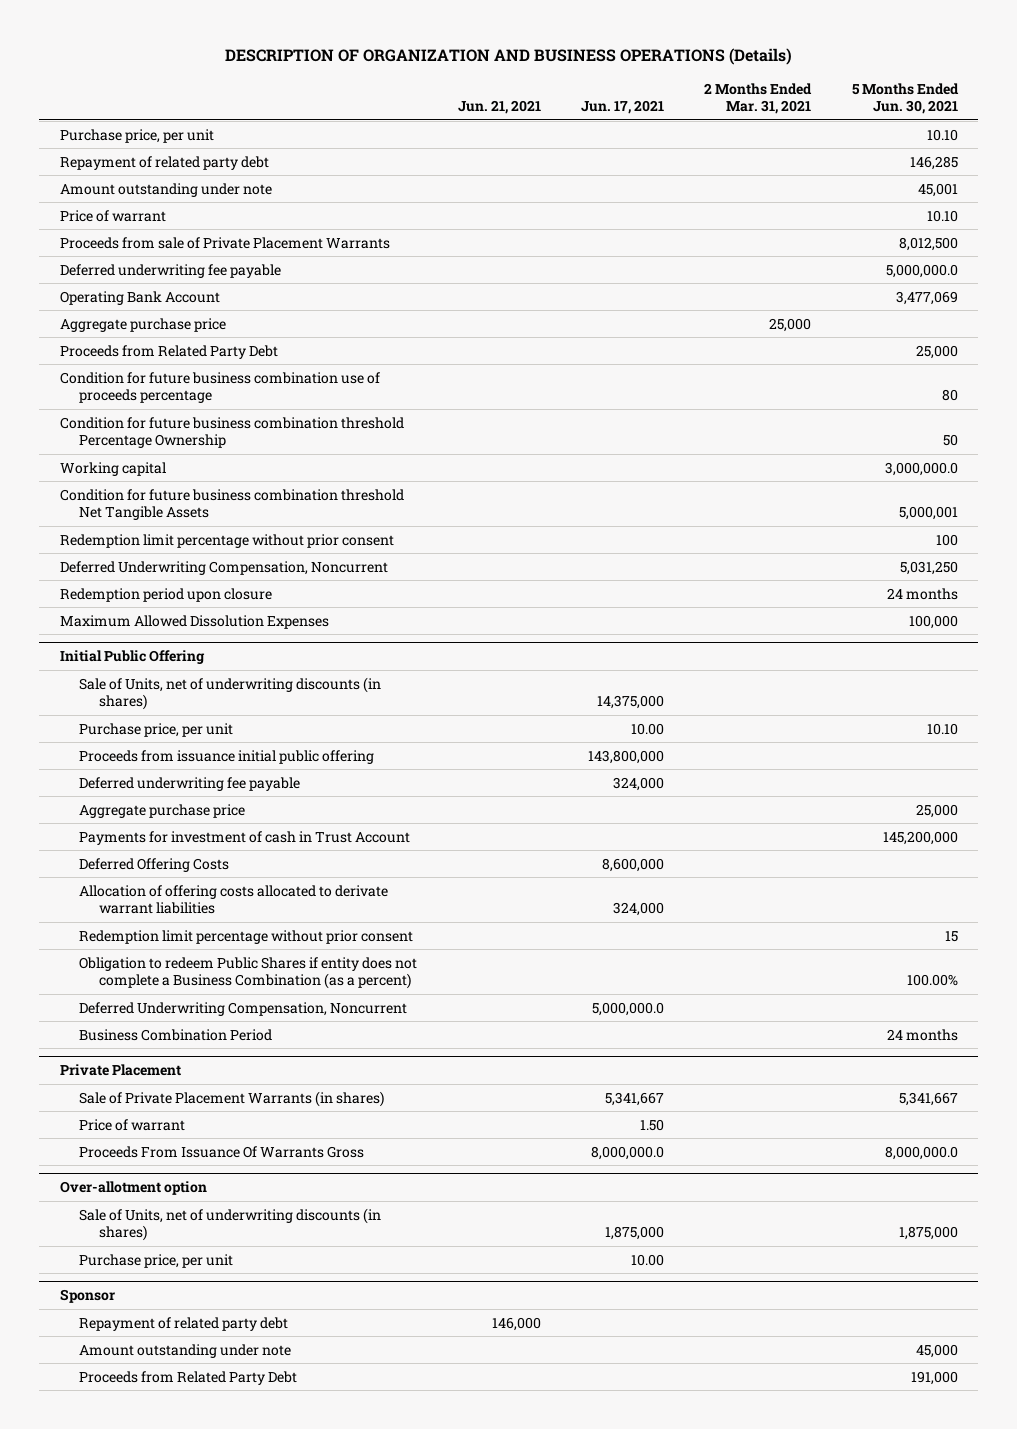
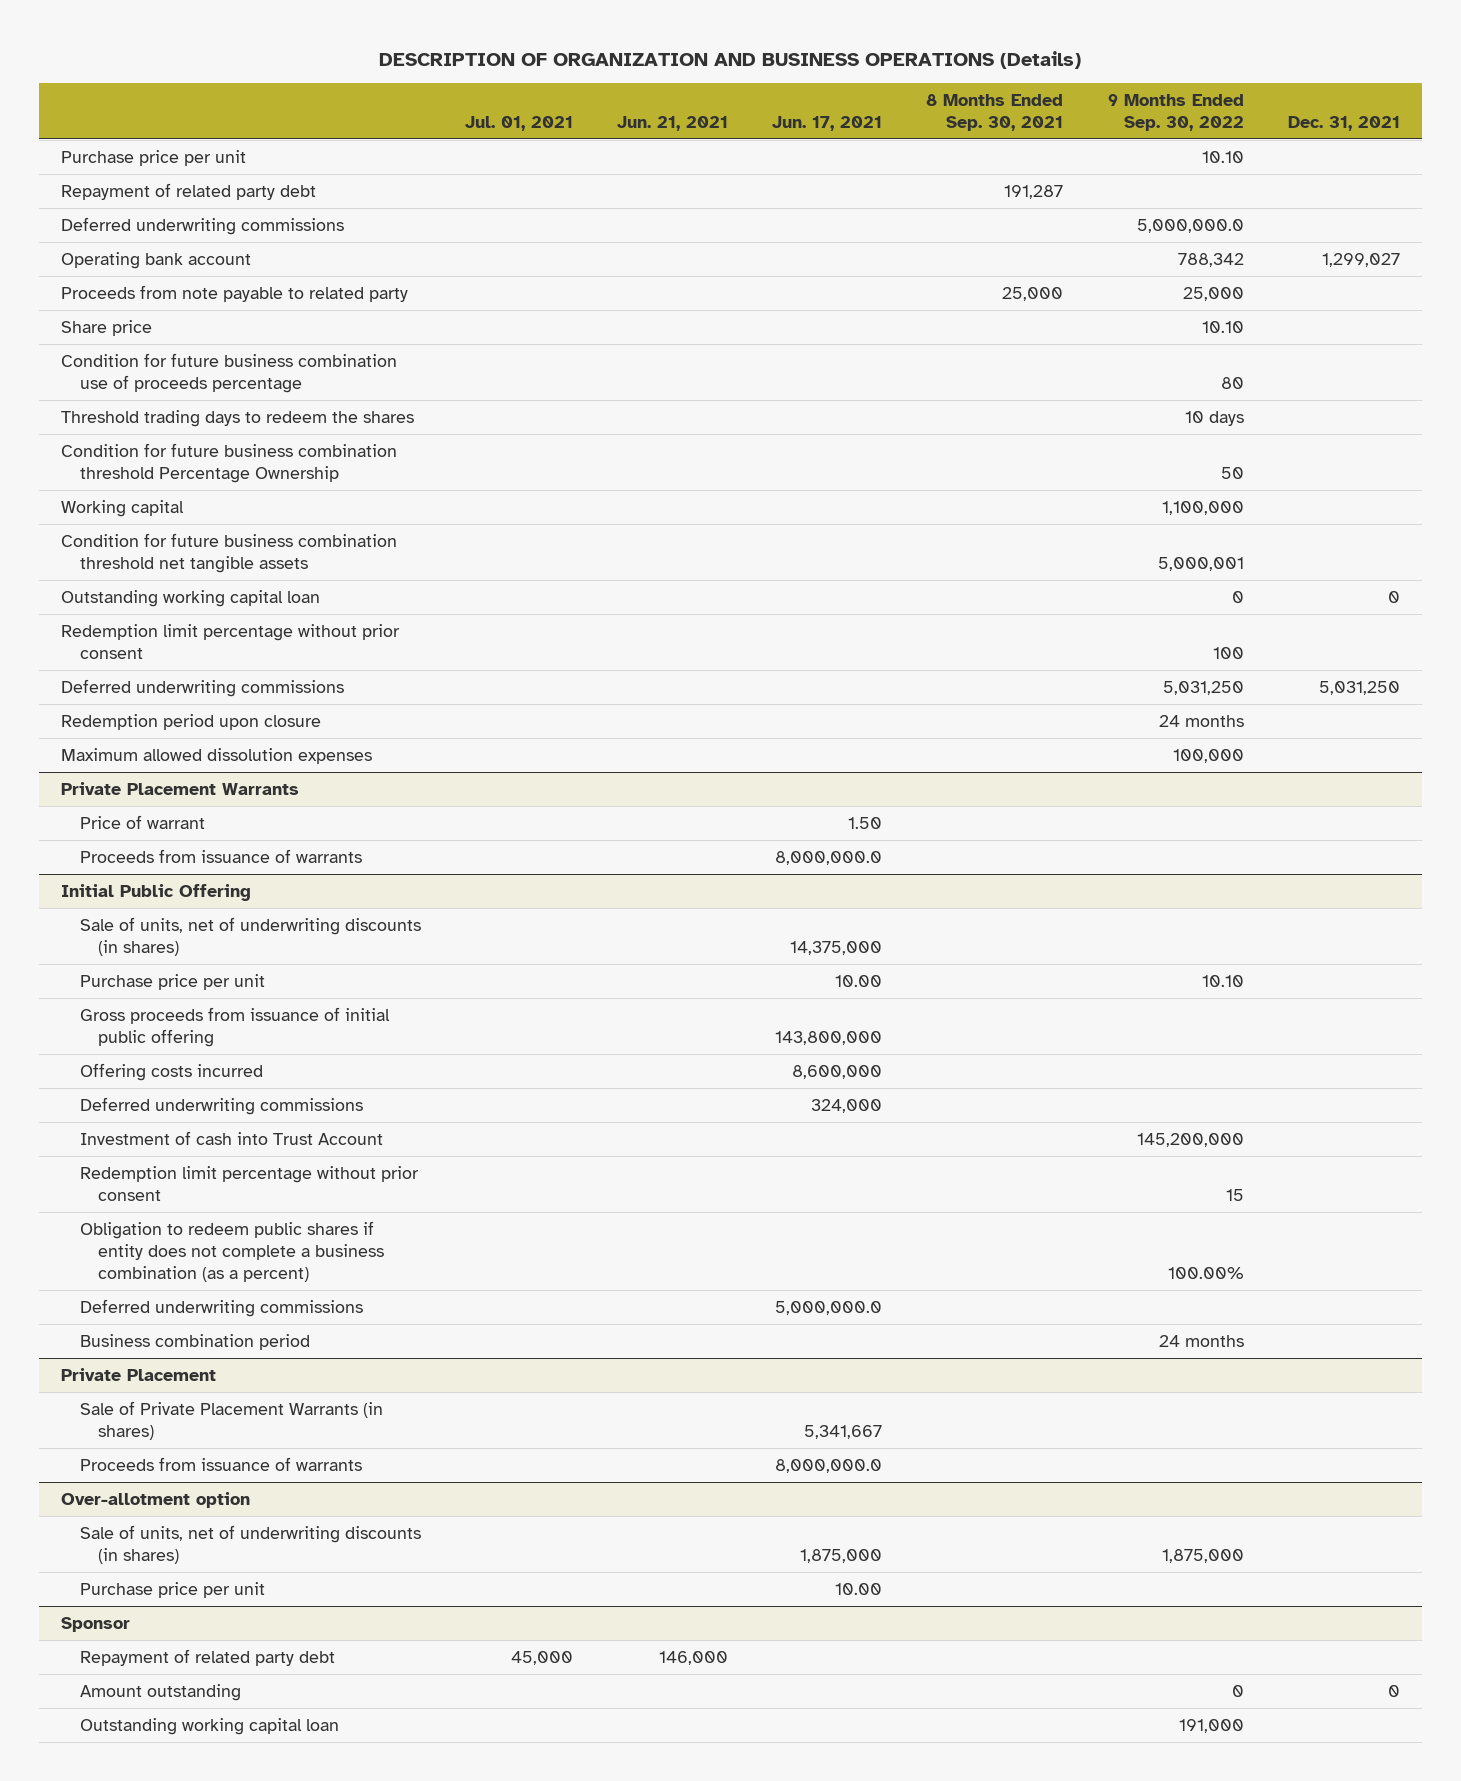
- | Jun. 21, 2021 | Jun. 17, 2021 | 2 Months Ended Mar. 31, 2021 | 5 Months Ended Jun. 30, 2021
+ | Jul. 01, 2021 | Jun. 21, 2021 | Jun. 17, 2021 | 8 Months Ended Sep. 30, 2021 | 9 Months Ended Sep. 30, 2022 | Dec. 31, 2021
- Purchase price, per unit | | | | 10.10
+ Purchase price per unit | | | | | 10.10 |
- Amount outstanding under note | | | | 45,001
- Price of warrant | | | | 10.10
- Proceeds from sale of Private Placement Warrants | | | | 8,012,500
- Deferred underwriting fee payable | | | | 5,000,000.0
- Operating Bank Account | | | | 3,477,069
- Aggregate purchase price | | | 25,000 |
- Proceeds from Related Party Debt | | | | 25,000
+ Deferred underwriting commissions | | | | | 5,000,000.0 |
+ Operating bank account | | | | | 788,342 | 1,299,027
+ Proceeds from note payable to related party | | | | 25,000 | 25,000 |
+ Share price | | | | | 10.10 |
+ Threshold trading days to redeem the shares | | | | | 10 days |
- Condition for future business combination threshold Net Tangible Assets | | | | 5,000,001
+ Condition for future business combination threshold net tangible assets | | | | | 5,000,001 |
+ Outstanding working capital loan | | | | | 0 | 0
- Deferred Underwriting Compensation, Noncurrent | | | | 5,031,250
+ Deferred underwriting commissions | | | | | 5,031,250 | 5,031,250
- Maximum Allowed Dissolution Expenses | | | | 100,000
+ Maximum allowed dissolution expenses | | | | | 100,000 |
+ Private Placement Warrants
+ Price of warrant | | | 1.50 | | |
+ Proceeds from issuance of warrants | | | 8,000,000.0 | | |
@ Initial Public Offering
- Sale of Units, net of underwriting discounts (in shares) | | 14,375,000 | |
- Purchase price, per unit | | 10.00 | | 10.10
- Proceeds from issuance initial public offering | | 143,800,000 | |
- Deferred underwriting fee payable | | 324,000 | |
- Aggregate purchase price | | | | 25,000
- Payments for investment of cash in Trust Account | | | | 145,200,000
- Deferred Offering Costs | | 8,600,000 | |
- Allocation of offering costs allocated to derivate warrant liabilities | | 324,000 | |
+ Sale of units, net of underwriting discounts (in shares) | | | 14,375,000 | | |
+ Purchase price per unit | | | 10.00 | | 10.10 |
+ Gross proceeds from issuance of initial public offering | | | 143,800,000 | | |
+ Offering costs incurred | | | 8,600,000 | | |
+ Deferred underwriting commissions | | | 324,000 | | |
+ Investment of cash into Trust Account | | | | | 145,200,000 |
- Obligation to redeem Public Shares if entity does not complete a Business Combination (as a percent) | | | | 100.00%
- Deferred Underwriting Compensation, Noncurrent | | 5,000,000.0 | |
- Business Combination Period | | | | 24 months
+ Obligation to redeem public shares if entity does not complete a business combination (as a percent) | | | | | 100.00% |
+ Deferred underwriting commissions | | | 5,000,000.0 | | |
+ Business combination period | | | | | 24 months |
@ Private Placement
- Price of warrant | | 1.50 | |
- Proceeds From Issuance Of Warrants Gross | | 8,000,000.0 | | 8,000,000.0
+ Proceeds from issuance of warrants | | | 8,000,000.0 | | |
@ Over-allotment option
- Sale of Units, net of underwriting discounts (in shares) | | 1,875,000 | | 1,875,000
- Purchase price, per unit | | 10.00 | |
+ Sale of units, net of underwriting discounts (in shares) | | | 1,875,000 | | 1,875,000 |
+ Purchase price per unit | | | 10.00 | | |
@ Sponsor
- Amount outstanding under note | | | | 45,000
- Proceeds from Related Party Debt | | | | 191,000
+ Amount outstanding | | | | | 0 | 0
+ Outstanding working capital loan | | | | | 191,000 |

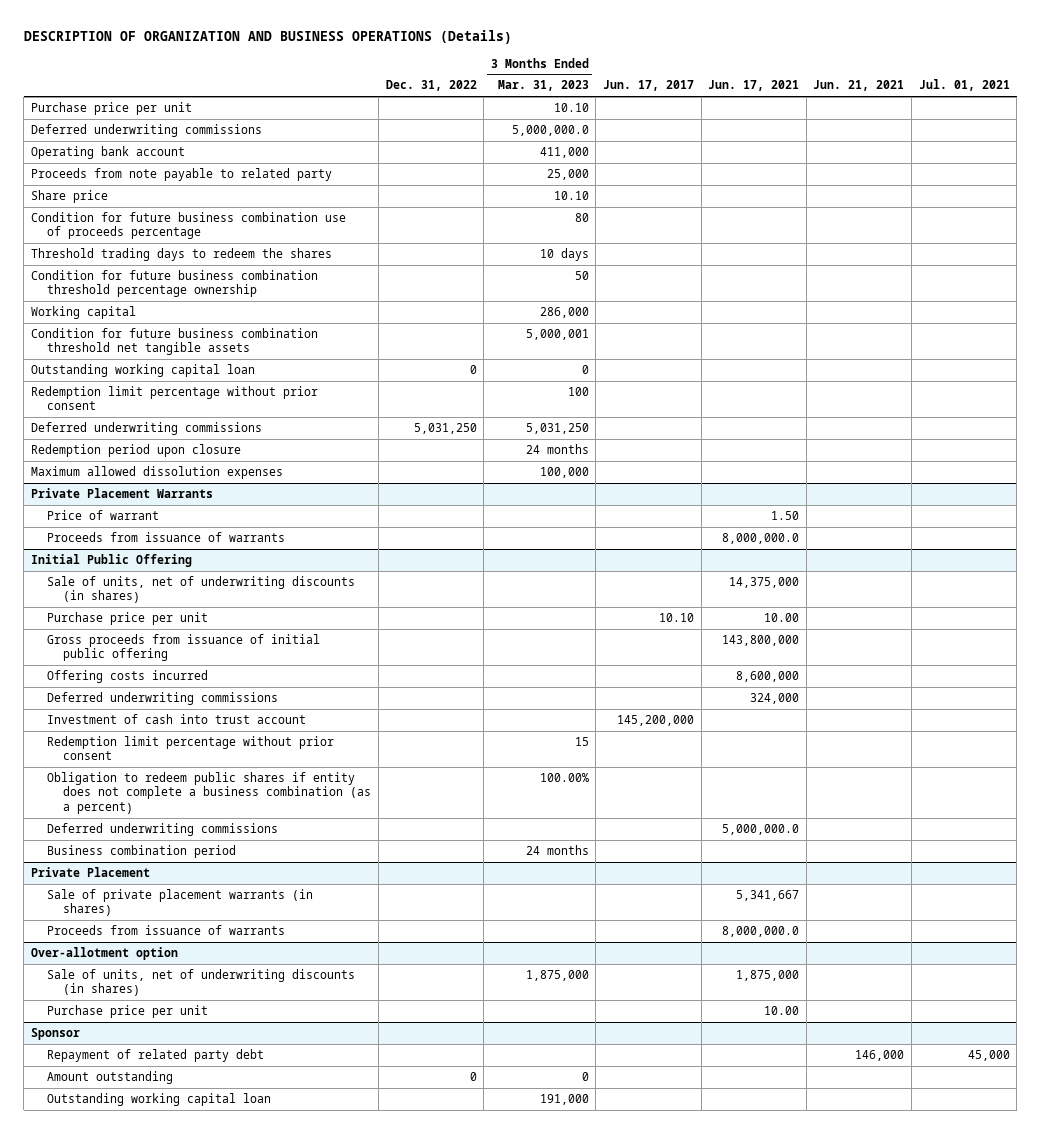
- | Jul. 01, 2021 | Jun. 21, 2021 | Jun. 17, 2021 | 8 Months Ended Sep. 30, 2021 | 9 Months Ended Sep. 30, 2022 | Dec. 31, 2021
+ | Dec. 31, 2022 | 3 Months Ended Mar. 31, 2023 | Jun. 17, 2017 | Jun. 17, 2021 | Jun. 21, 2021 | Jul. 01, 2021
- Repayment of related party debt | | | | 191,287 | |
- Condition for future business combination threshold Percentage Ownership | | | | | 50 |
+ Condition for future business combination threshold percentage ownership | | 50 | | | |
@ Initial Public Offering
- Investment of cash into Trust Account | | | | | 145,200,000 |
+ Investment of cash into trust account | | | 145,200,000 | | |
@ Private Placement
- Sale of Private Placement Warrants (in shares) | | | 5,341,667 | | |
+ Sale of private placement warrants (in shares) | | | | 5,341,667 | |

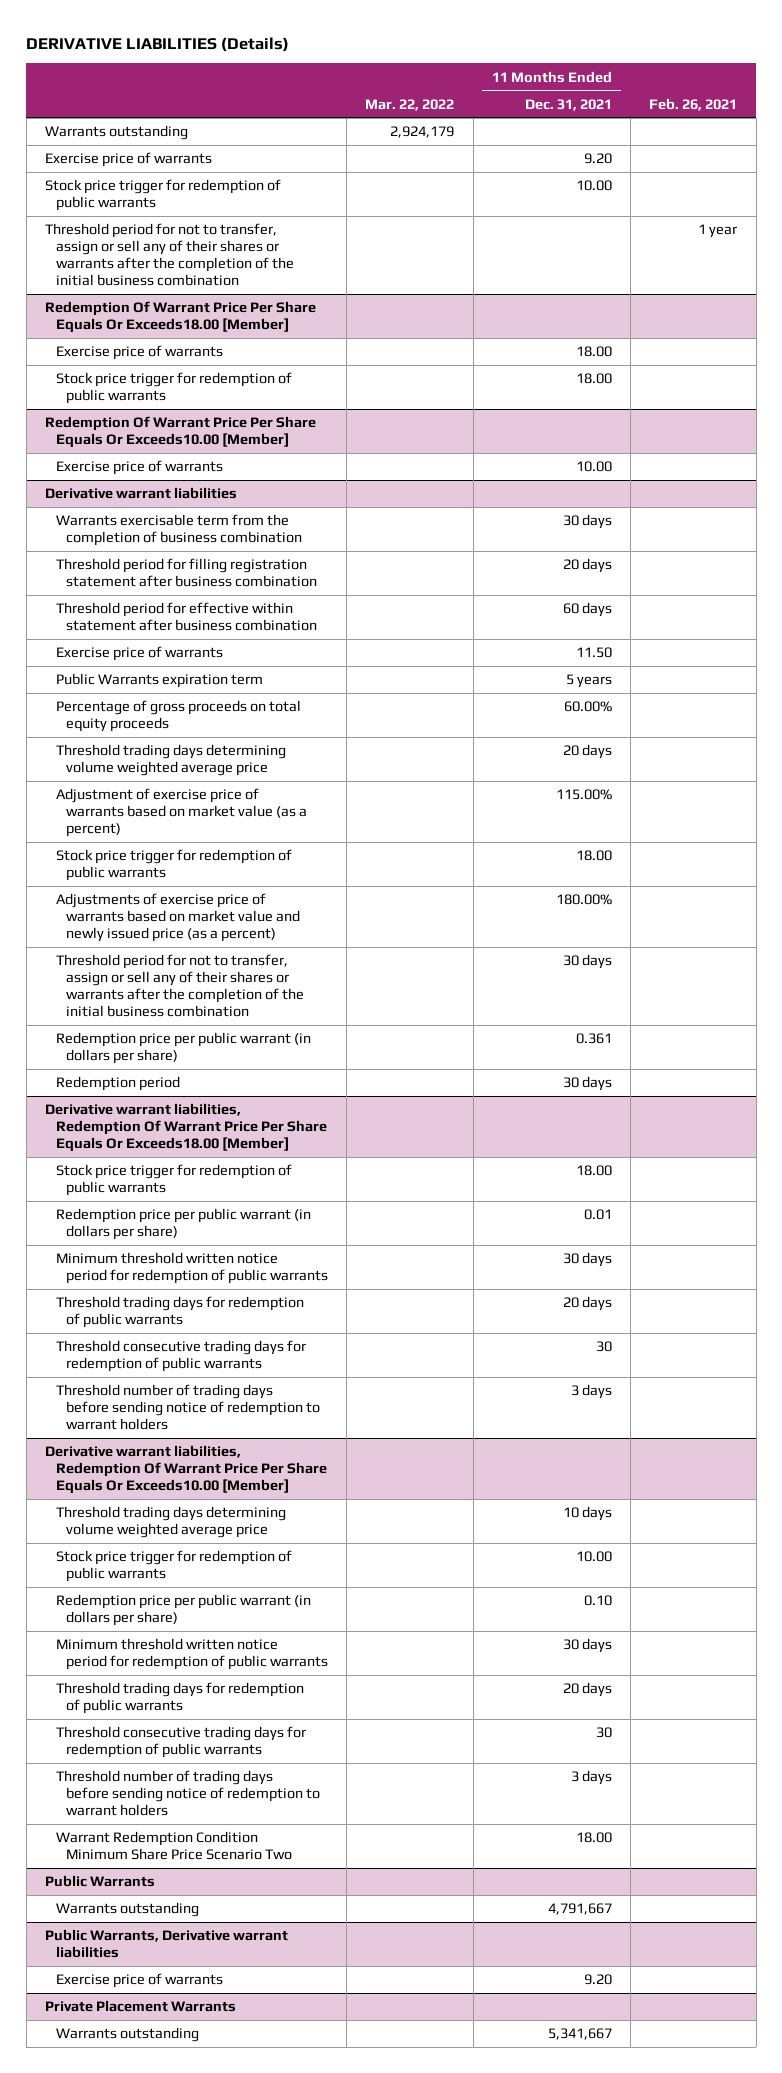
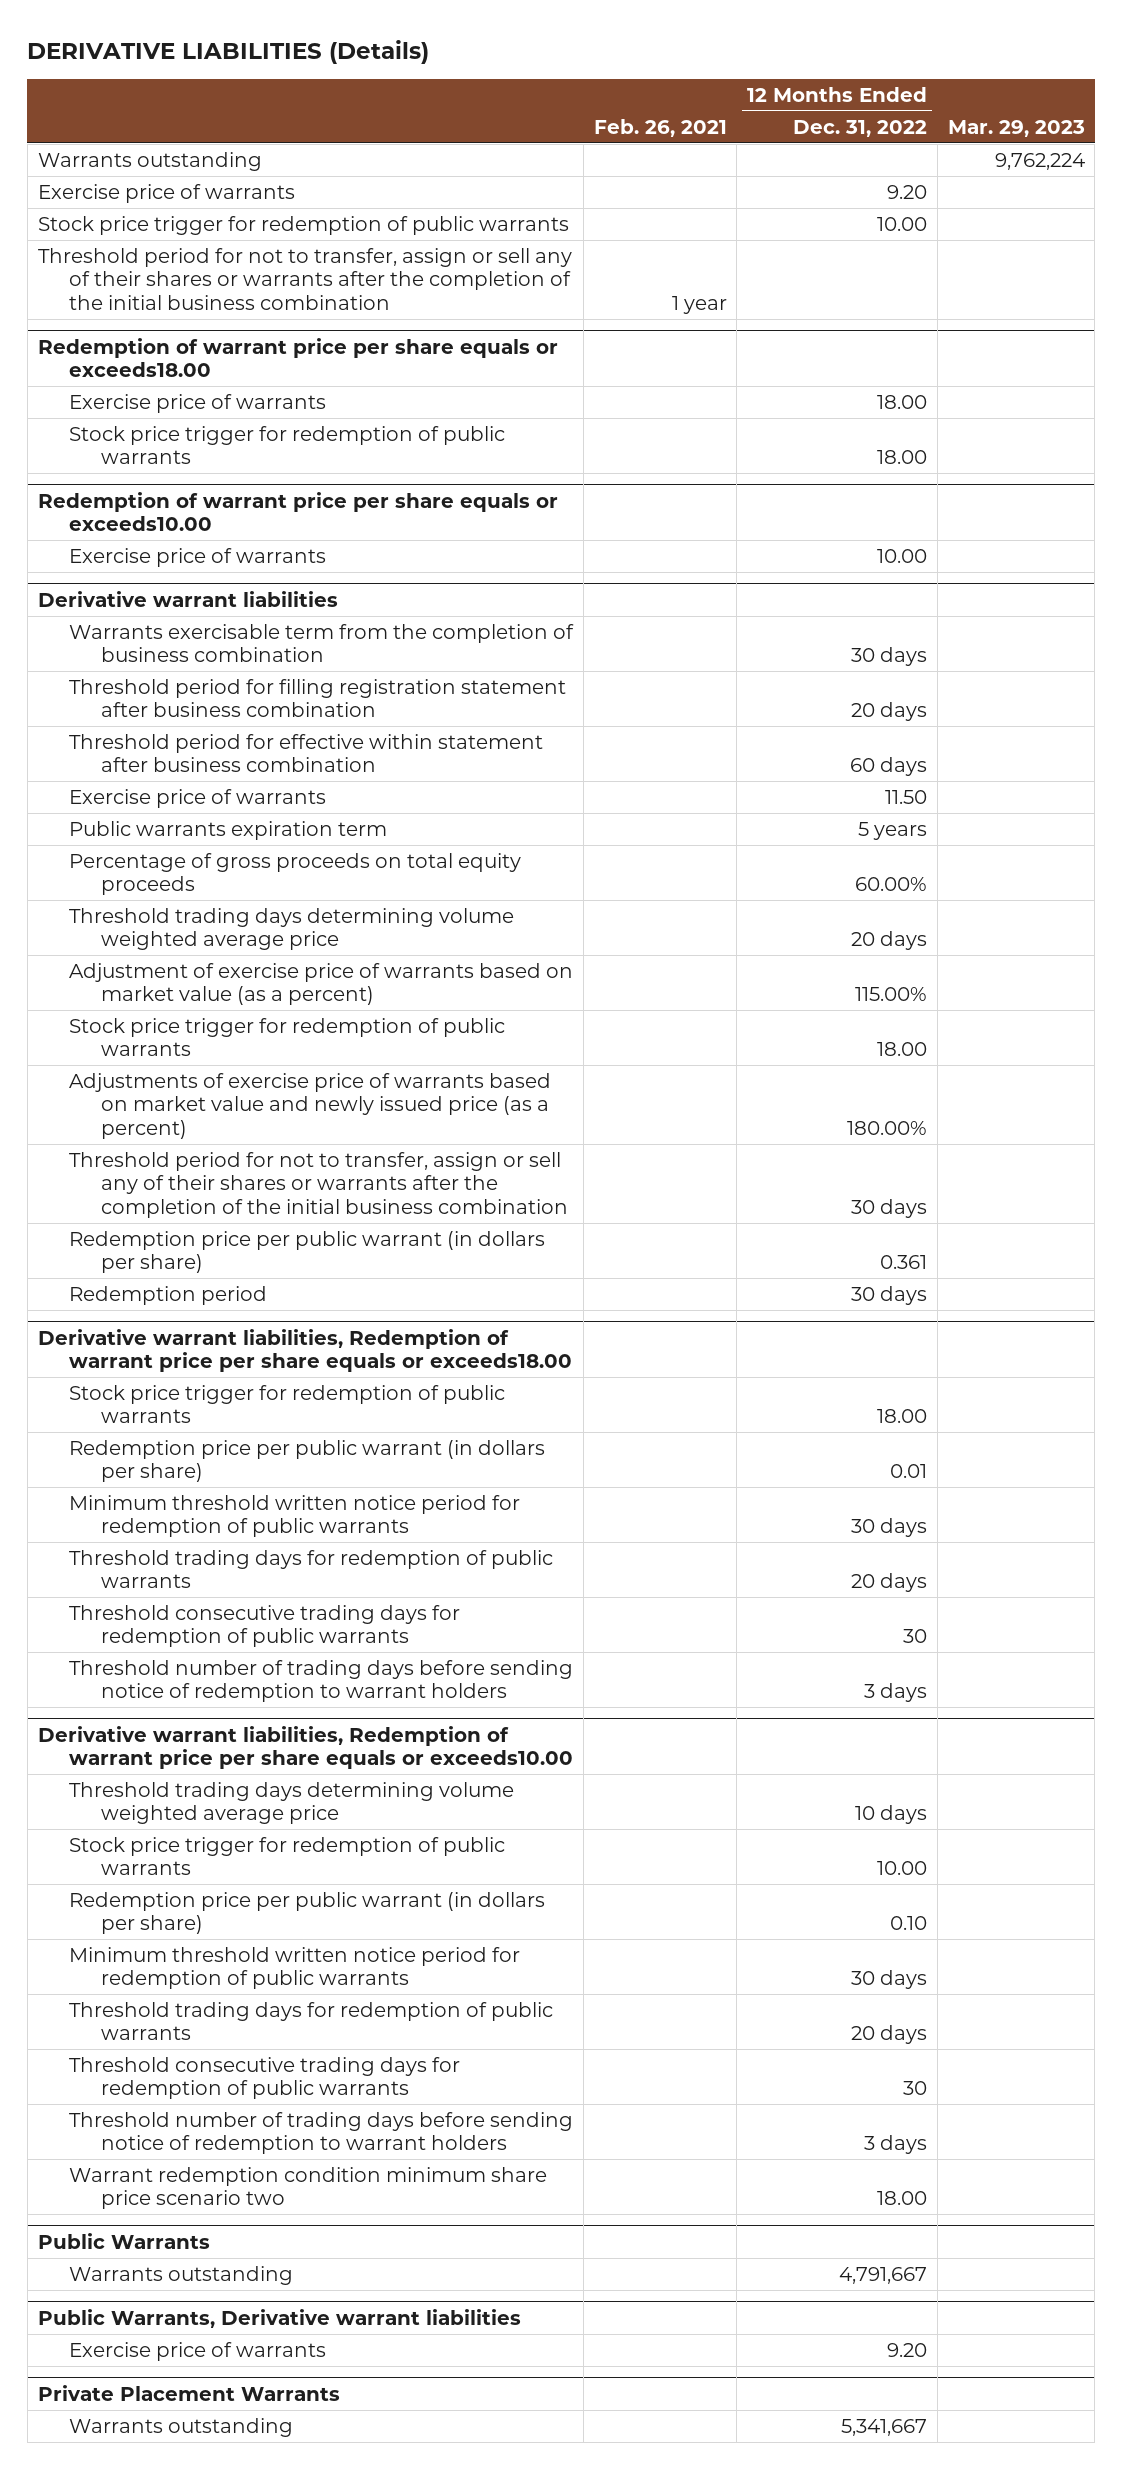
- | Mar. 22, 2022 | 11 Months Ended Dec. 31, 2021 | Feb. 26, 2021
+ | Feb. 26, 2021 | 12 Months Ended Dec. 31, 2022 | Mar. 29, 2023
- Redemption Of Warrant Price Per Share Equals Or Exceeds18.00 [Member]
+ Redemption of warrant price per share equals or exceeds18.00
- Redemption Of Warrant Price Per Share Equals Or Exceeds10.00 [Member]
+ Redemption of warrant price per share equals or exceeds10.00
@ Derivative warrant liabilities
- Public Warrants expiration term | | 5 years |
+ Public warrants expiration term | | 5 years |
- Derivative warrant liabilities, Redemption Of Warrant Price Per Share Equals Or Exceeds18.00 [Member]
+ Derivative warrant liabilities, Redemption of warrant price per share equals or exceeds18.00
- Derivative warrant liabilities, Redemption Of Warrant Price Per Share Equals Or Exceeds10.00 [Member]
+ Derivative warrant liabilities, Redemption of warrant price per share equals or exceeds10.00
- Warrant Redemption Condition Minimum Share Price Scenario Two | | 18.00 |
+ Warrant redemption condition minimum share price scenario two | | 18.00 |

